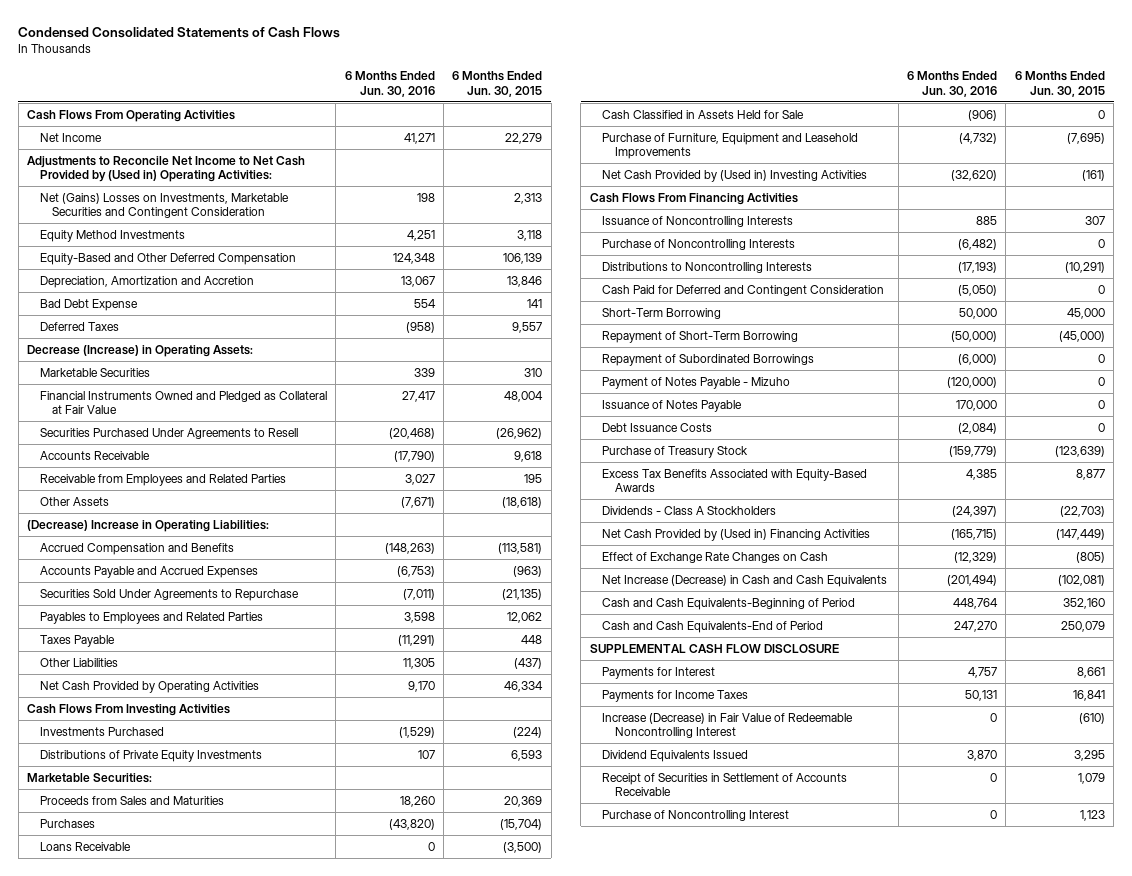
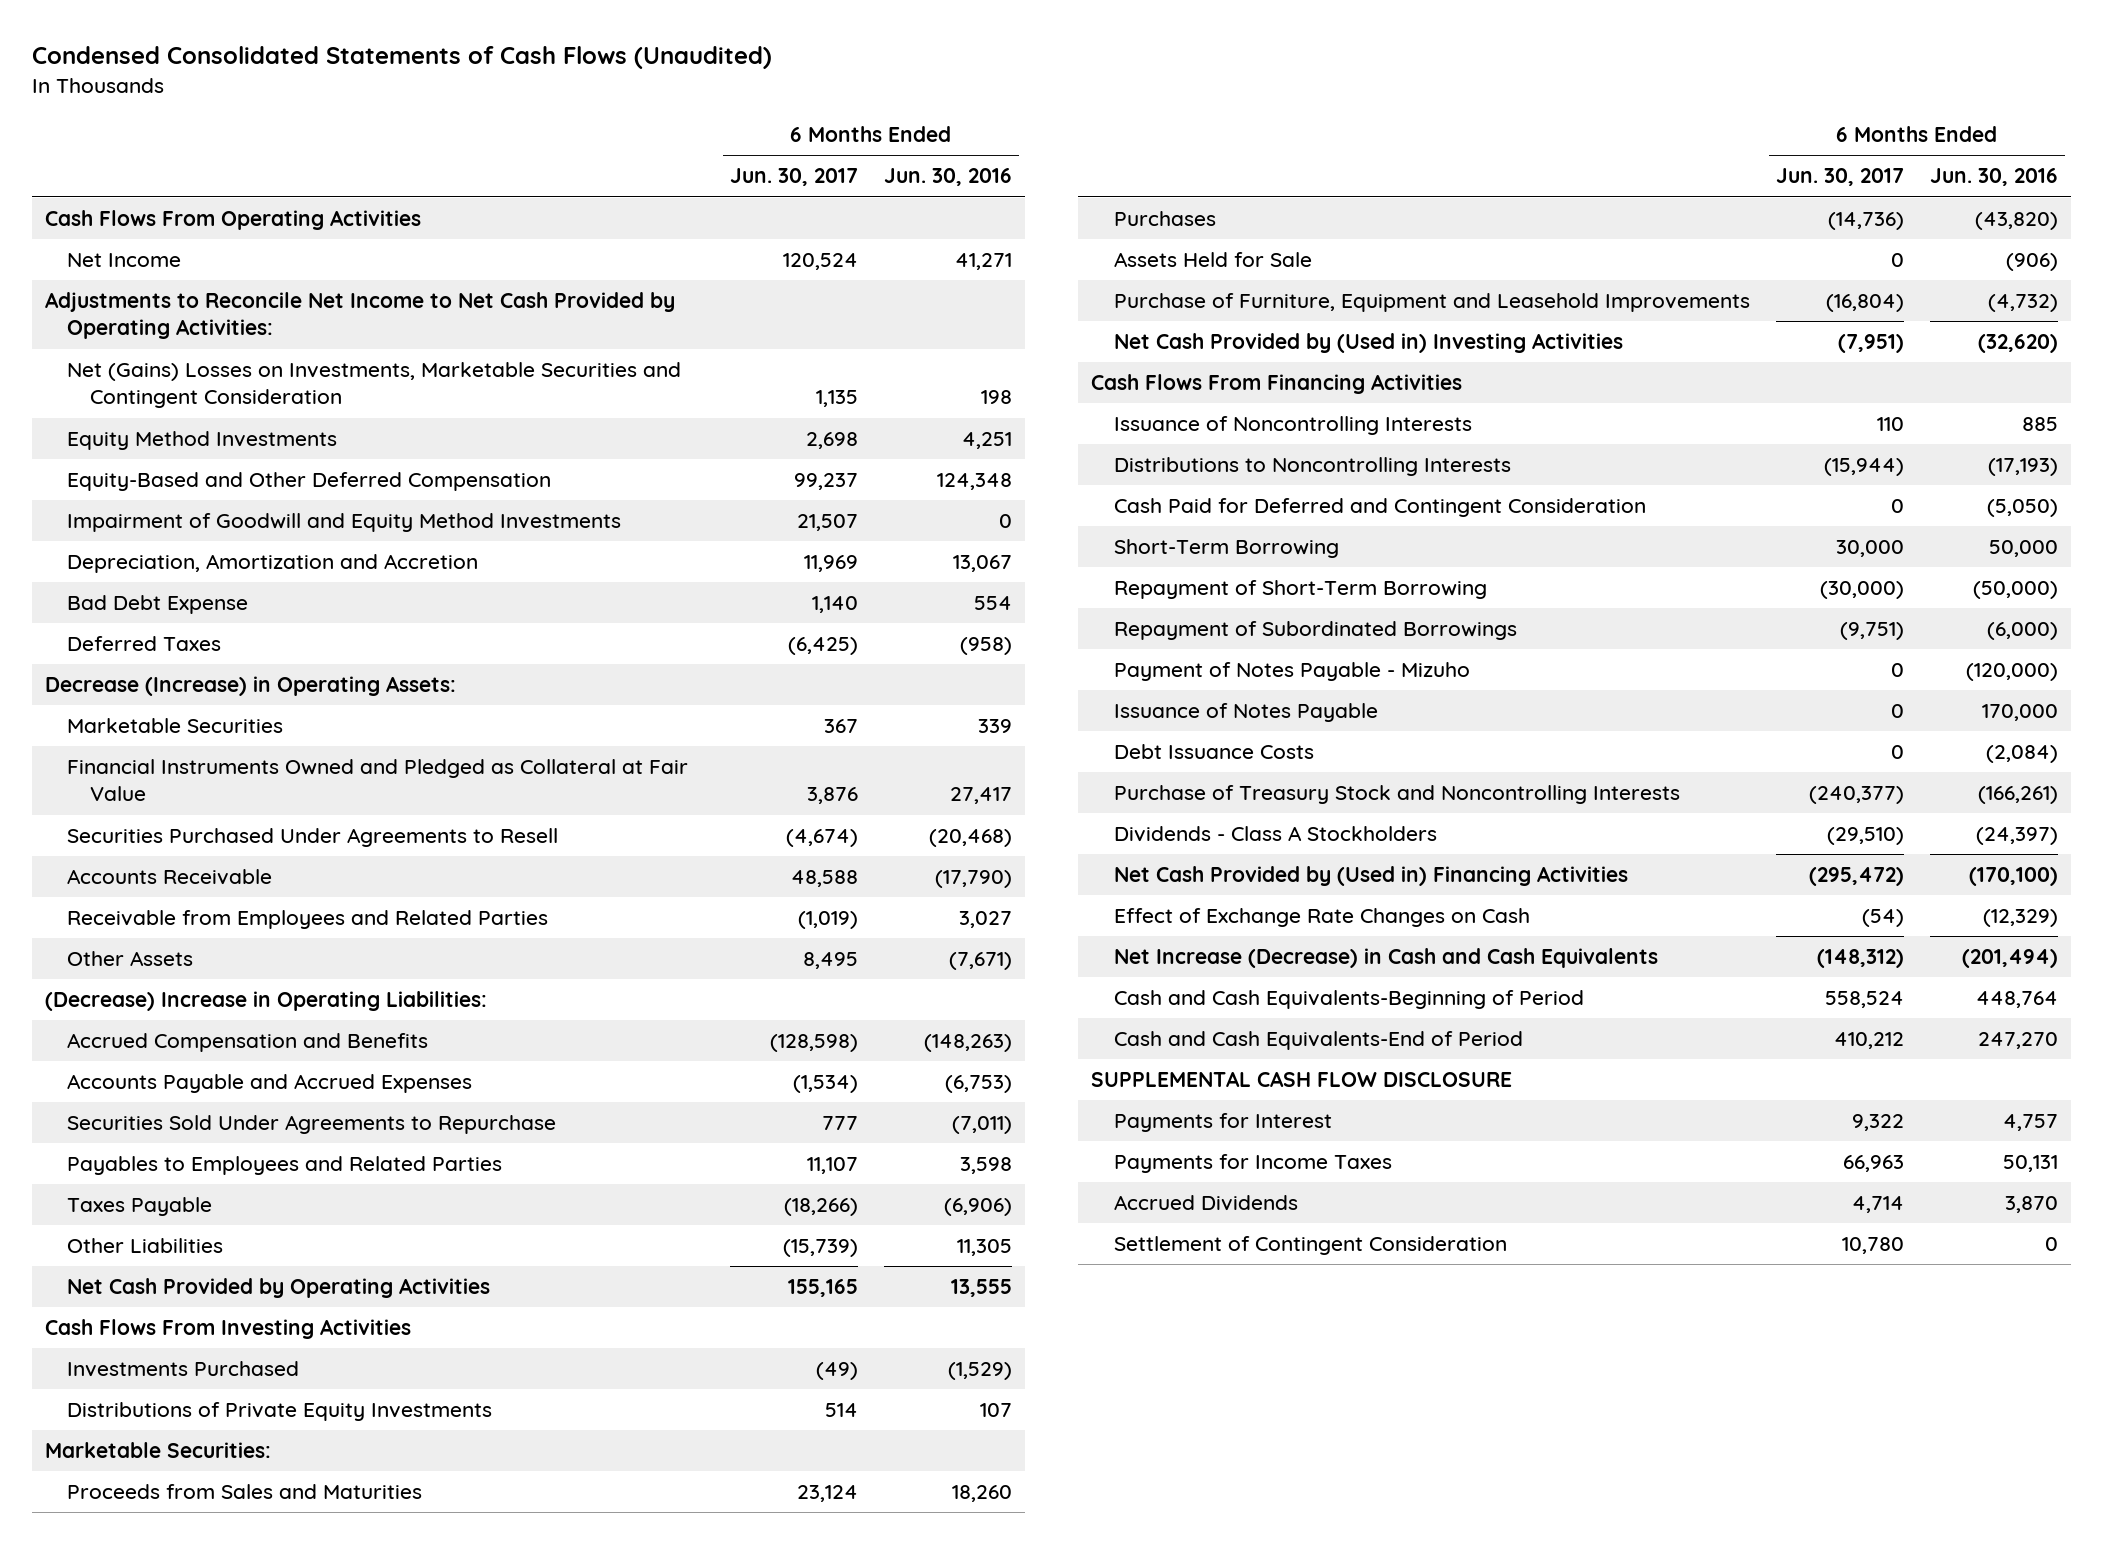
- Condensed Consolidated Statements of Cash Flows
+ Condensed Consolidated Statements of Cash Flows (Unaudited)
- | 6 Months Ended Jun. 30, 2016 | 6 Months Ended Jun. 30, 2015
+ | 6 Months Ended Jun. 30, 2017 | 6 Months Ended Jun. 30, 2016
- Adjustments to Reconcile Net Income to Net Cash Provided by (Used in) Operating Activities:
+ Adjustments to Reconcile Net Income to Net Cash Provided by Operating Activities:
+ Impairment of Goodwill and Equity Method Investments | 21,507 | 0
- Taxes Payable | (11,291) | 448
+ Taxes Payable | (18,266) | (6,906)
- Net Cash Provided by Operating Activities | 9,170 | 46,334
+ Net Cash Provided by Operating Activities | 155,165 | 13,555
- Loans Receivable | 0 | (3,500)
- Cash Classified in Assets Held for Sale | (906) | 0
+ Assets Held for Sale | 0 | (906)
- Purchase of Noncontrolling Interests | (6,482) | 0
- Purchase of Treasury Stock | (159,779) | (123,639)
- Excess Tax Benefits Associated with Equity-Based Awards | 4,385 | 8,877
+ Purchase of Treasury Stock and Noncontrolling Interests | (240,377) | (166,261)
- Net Cash Provided by (Used in) Financing Activities | (165,715) | (147,449)
+ Net Cash Provided by (Used in) Financing Activities | (295,472) | (170,100)
- Increase (Decrease) in Fair Value of Redeemable Noncontrolling Interest | 0 | (610)
- Dividend Equivalents Issued | 3,870 | 3,295
- Receipt of Securities in Settlement of Accounts Receivable | 0 | 1,079
- Purchase of Noncontrolling Interest | 0 | 1,123
+ Accrued Dividends | 4,714 | 3,870
+ Settlement of Contingent Consideration | 10,780 | 0

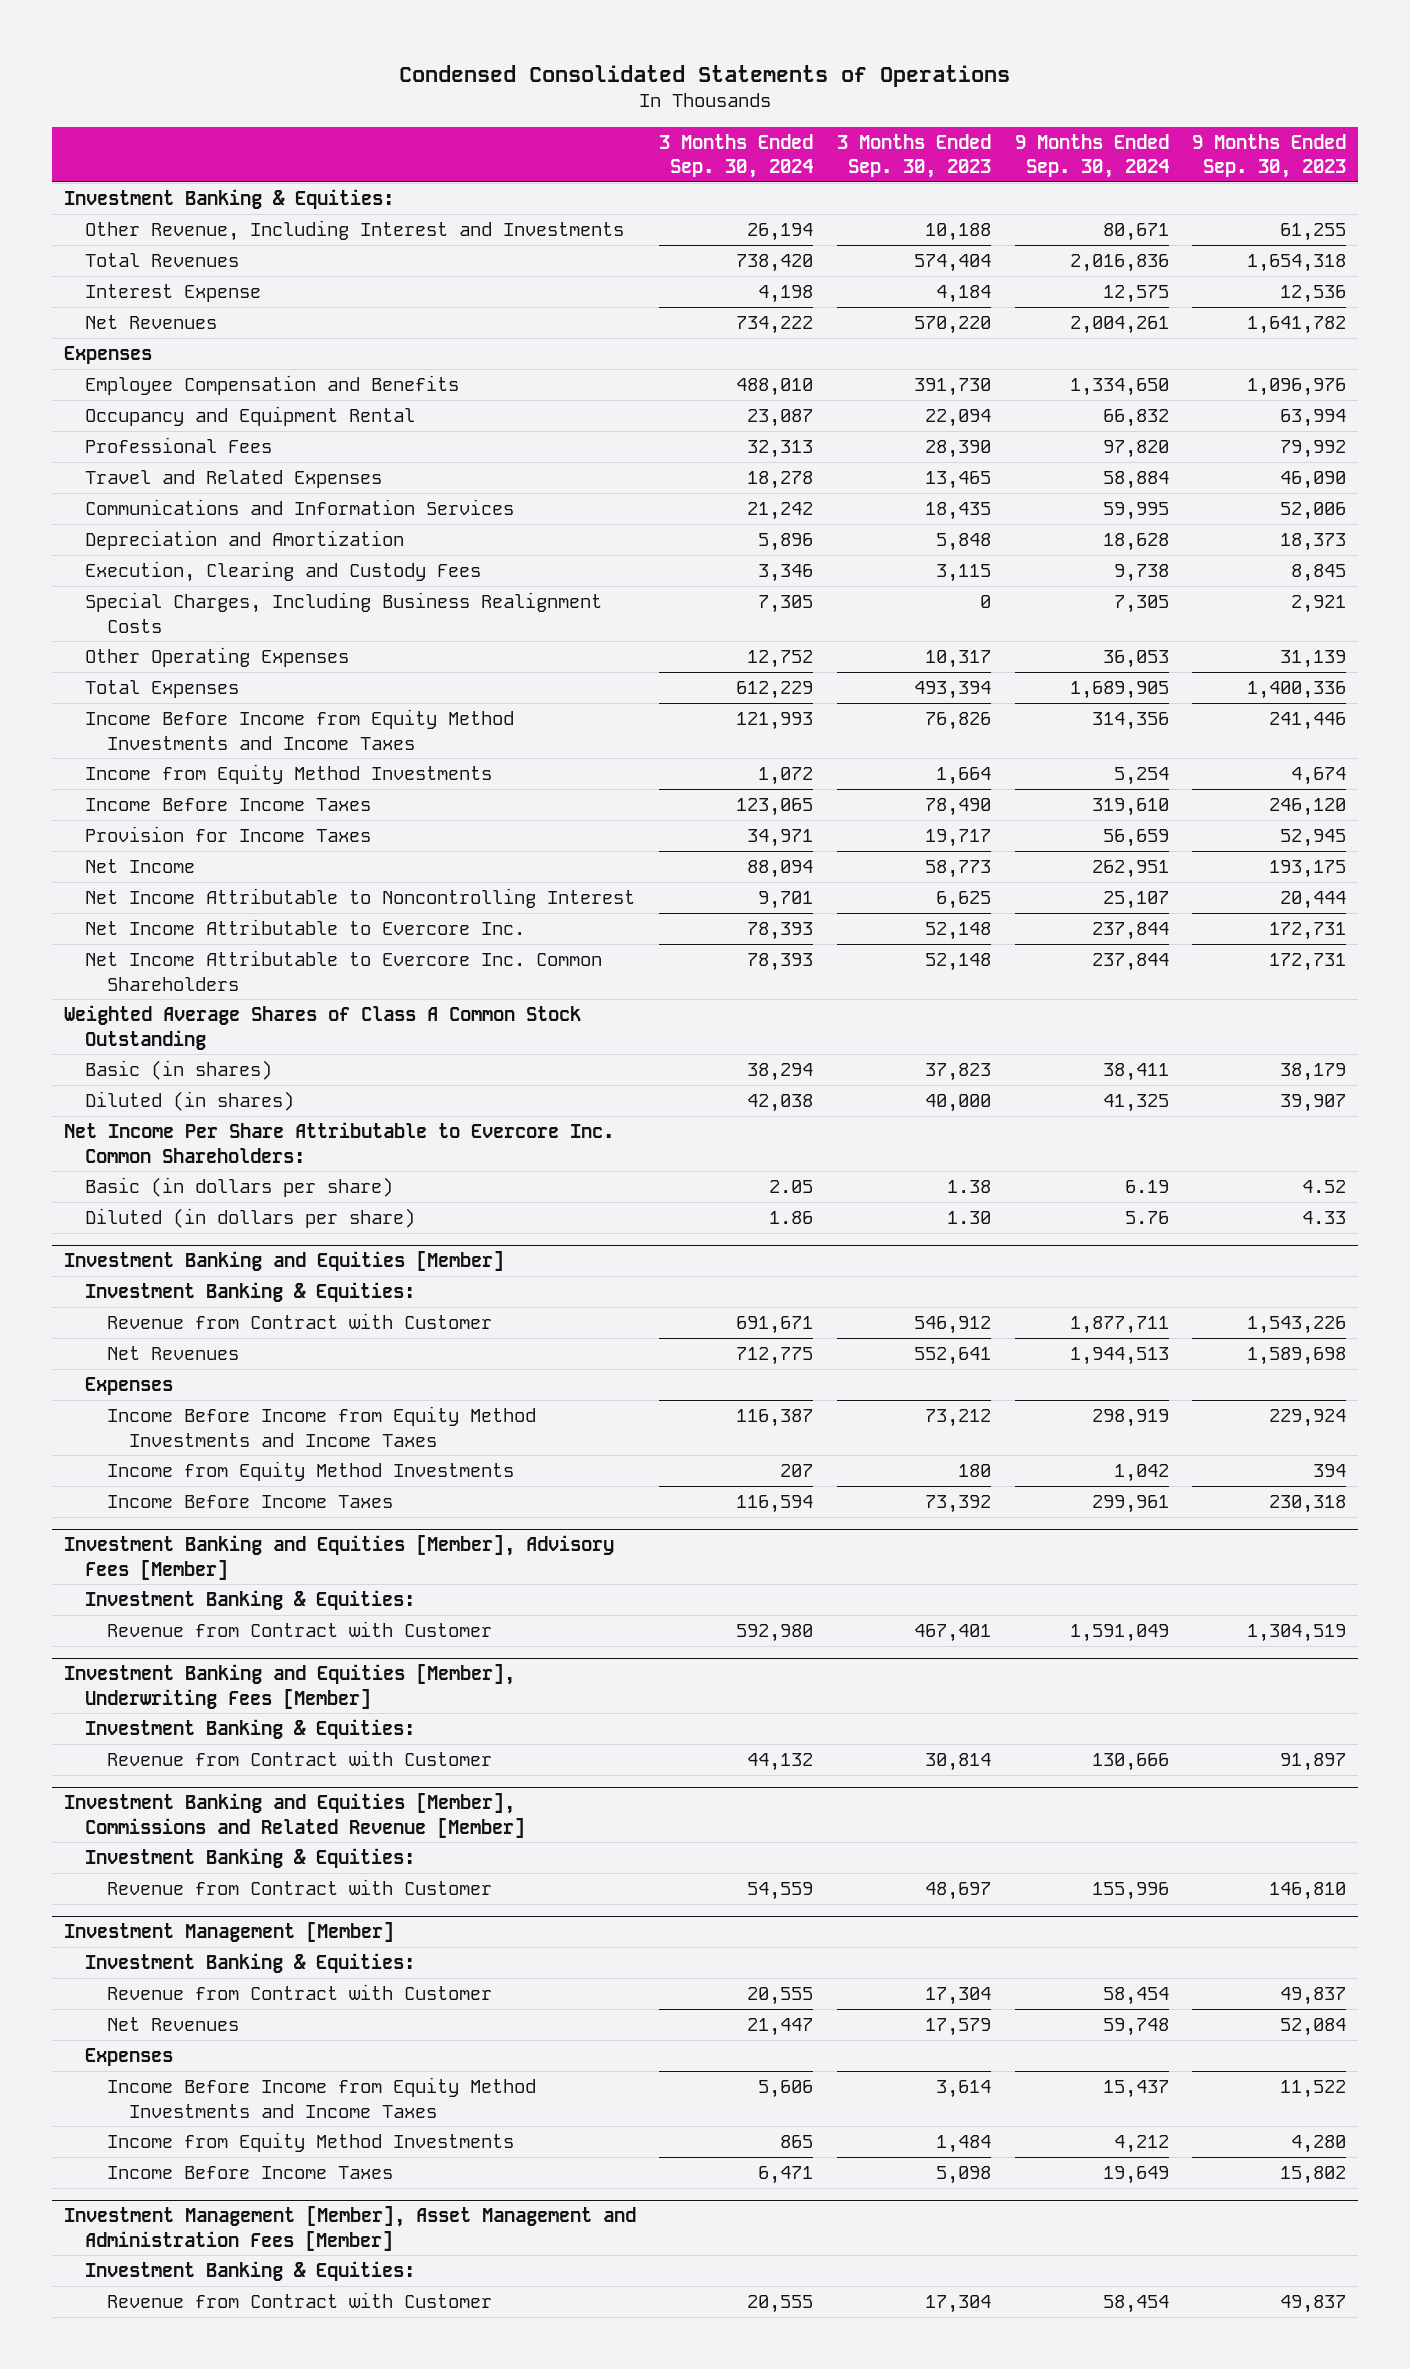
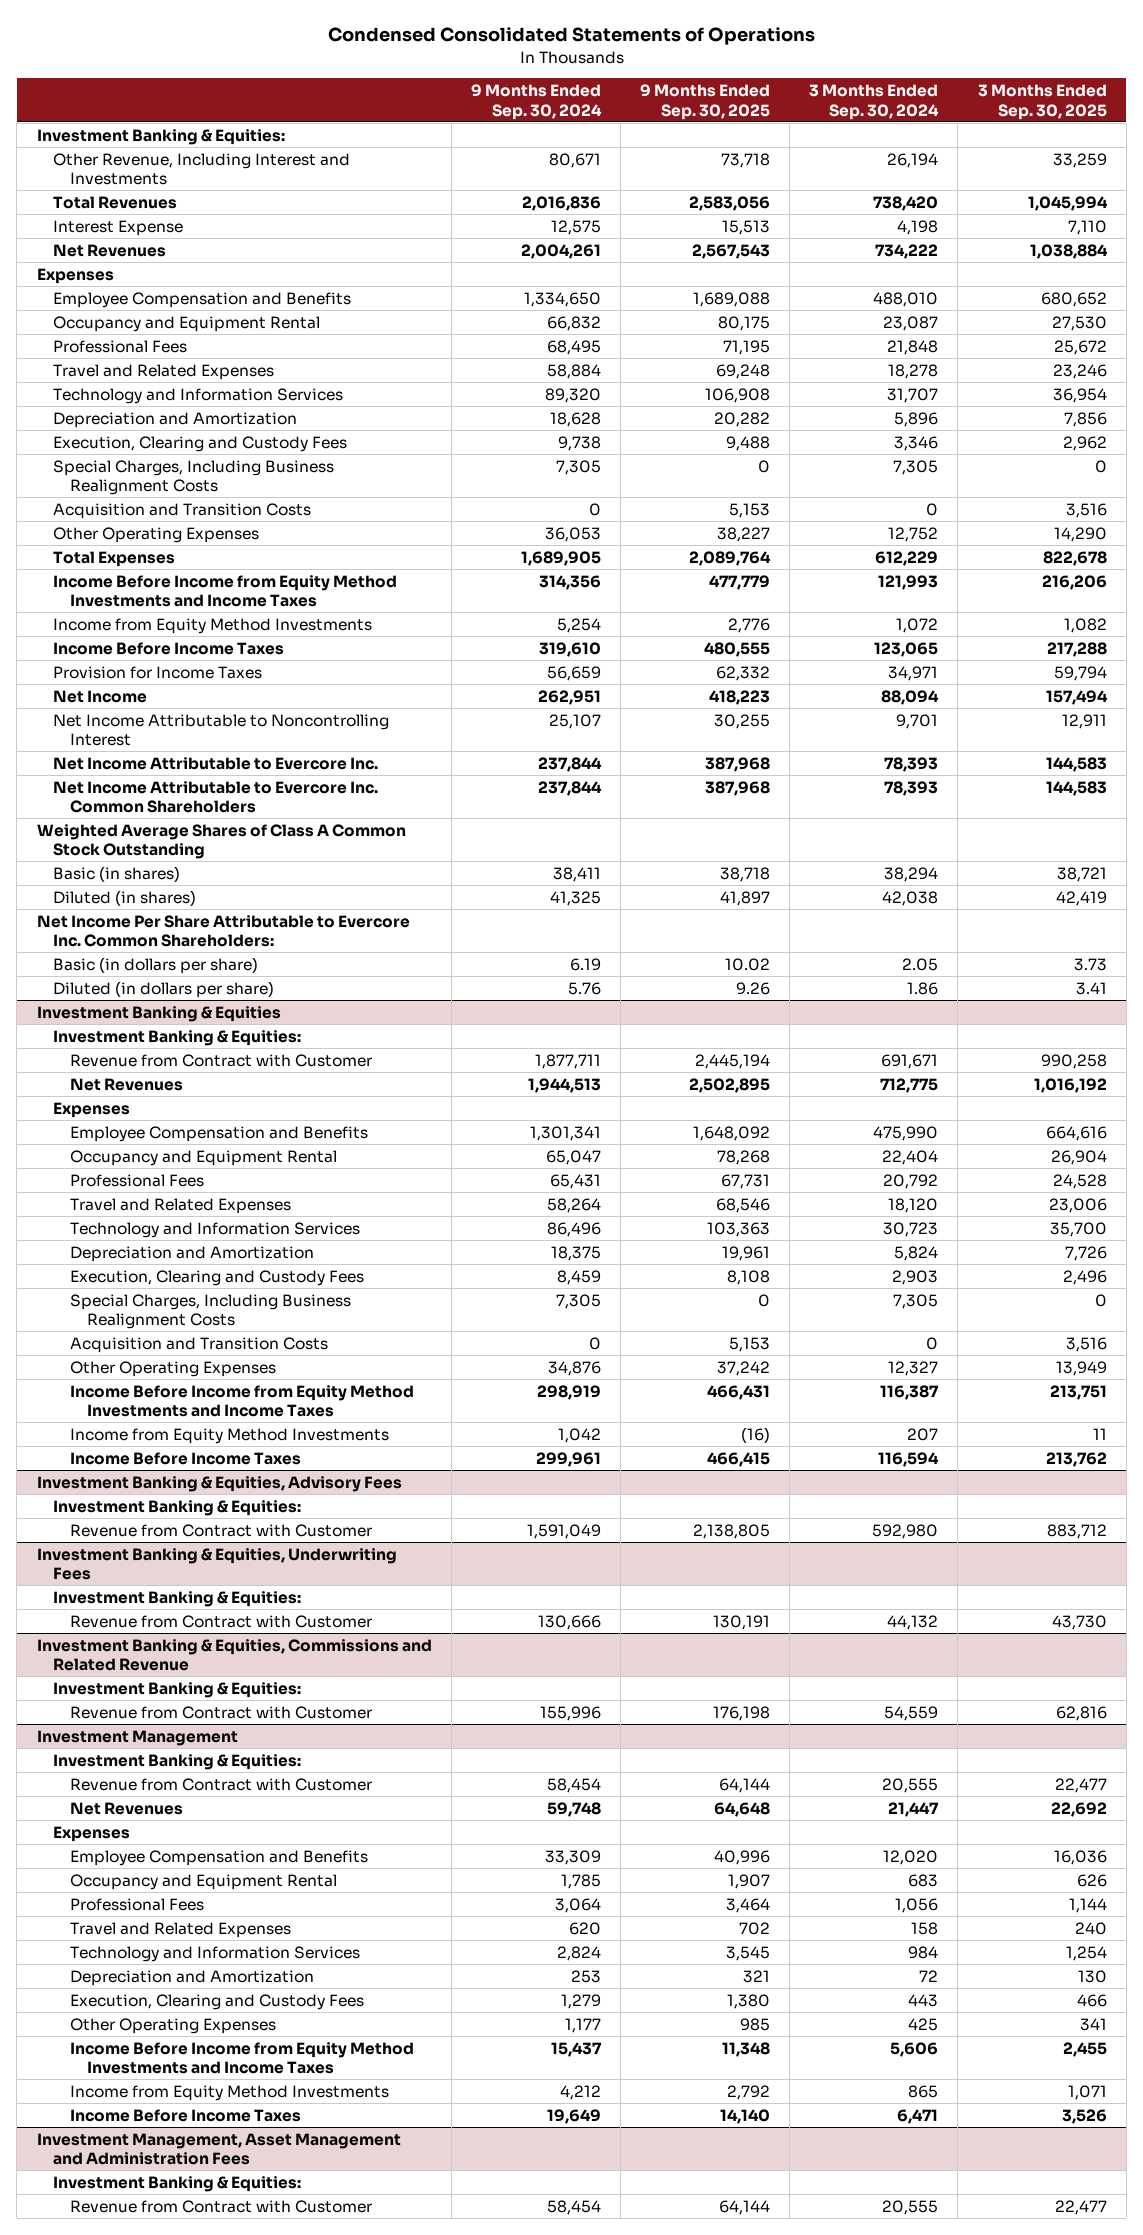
- | 3 Months Ended Sep. 30, 2024 | 3 Months Ended Sep. 30, 2023 | 9 Months Ended Sep. 30, 2024 | 9 Months Ended Sep. 30, 2023
+ | 9 Months Ended Sep. 30, 2024 | 9 Months Ended Sep. 30, 2025 | 3 Months Ended Sep. 30, 2024 | 3 Months Ended Sep. 30, 2025
- Professional Fees | 32,313 | 28,390 | 97,820 | 79,992
+ Professional Fees | 68,495 | 71,195 | 21,848 | 25,672
- Communications and Information Services | 21,242 | 18,435 | 59,995 | 52,006
+ Technology and Information Services | 89,320 | 106,908 | 31,707 | 36,954
+ Acquisition and Transition Costs | 0 | 5,153 | 0 | 3,516
- Investment Banking and Equities [Member]
+ Investment Banking & Equities
+ Employee Compensation and Benefits | 1,301,341 | 1,648,092 | 475,990 | 664,616
+ Occupancy and Equipment Rental | 65,047 | 78,268 | 22,404 | 26,904
+ Professional Fees | 65,431 | 67,731 | 20,792 | 24,528
+ Travel and Related Expenses | 58,264 | 68,546 | 18,120 | 23,006
+ Technology and Information Services | 86,496 | 103,363 | 30,723 | 35,700
+ Depreciation and Amortization | 18,375 | 19,961 | 5,824 | 7,726
+ Execution, Clearing and Custody Fees | 8,459 | 8,108 | 2,903 | 2,496
+ Special Charges, Including Business Realignment Costs | 7,305 | 0 | 7,305 | 0
+ Acquisition and Transition Costs | 0 | 5,153 | 0 | 3,516
+ Other Operating Expenses | 34,876 | 37,242 | 12,327 | 13,949
- Investment Banking and Equities [Member], Advisory Fees [Member]
+ Investment Banking & Equities, Advisory Fees
- Investment Banking and Equities [Member], Underwriting Fees [Member]
+ Investment Banking & Equities, Underwriting Fees
- Investment Banking and Equities [Member], Commissions and Related Revenue [Member]
+ Investment Banking & Equities, Commissions and Related Revenue
- Investment Management [Member]
+ Investment Management
+ Employee Compensation and Benefits | 33,309 | 40,996 | 12,020 | 16,036
+ Occupancy and Equipment Rental | 1,785 | 1,907 | 683 | 626
+ Professional Fees | 3,064 | 3,464 | 1,056 | 1,144
+ Travel and Related Expenses | 620 | 702 | 158 | 240
+ Technology and Information Services | 2,824 | 3,545 | 984 | 1,254
+ Depreciation and Amortization | 253 | 321 | 72 | 130
+ Execution, Clearing and Custody Fees | 1,279 | 1,380 | 443 | 466
+ Other Operating Expenses | 1,177 | 985 | 425 | 341
- Investment Management [Member], Asset Management and Administration Fees [Member]
+ Investment Management, Asset Management and Administration Fees

